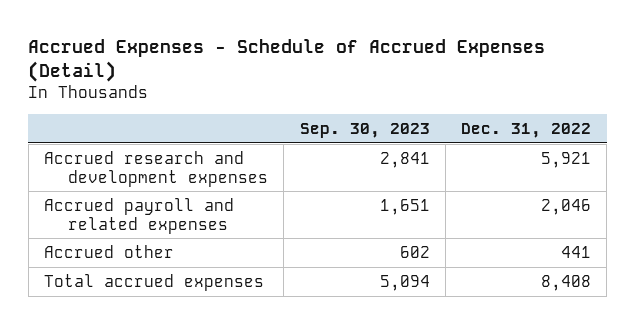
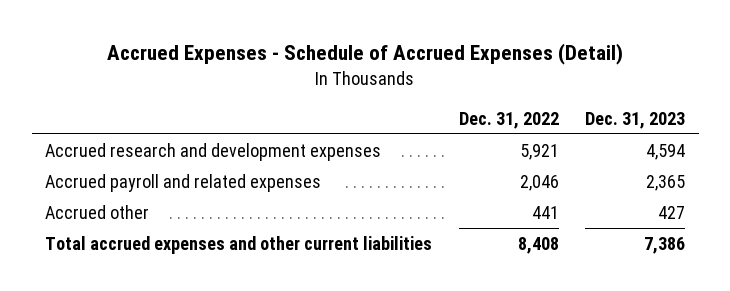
- | Sep. 30, 2023 | Dec. 31, 2022
+ | Dec. 31, 2022 | Dec. 31, 2023
- Total accrued expenses | 5,094 | 8,408
+ Total accrued expenses and other current liabilities | 8,408 | 7,386

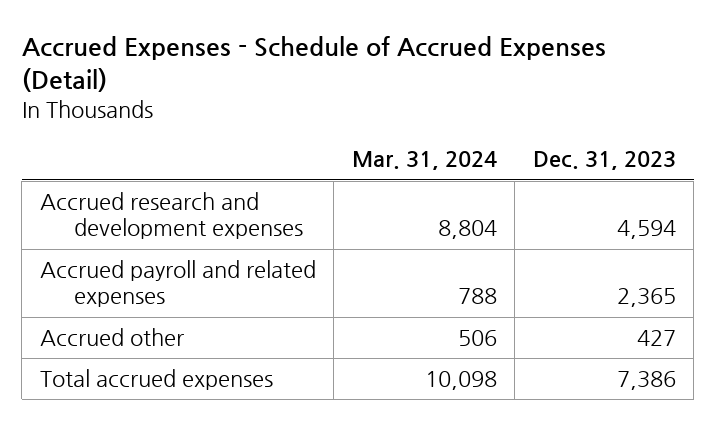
- | Dec. 31, 2022 | Dec. 31, 2023
+ | Mar. 31, 2024 | Dec. 31, 2023
- Total accrued expenses and other current liabilities | 8,408 | 7,386
+ Total accrued expenses | 10,098 | 7,386

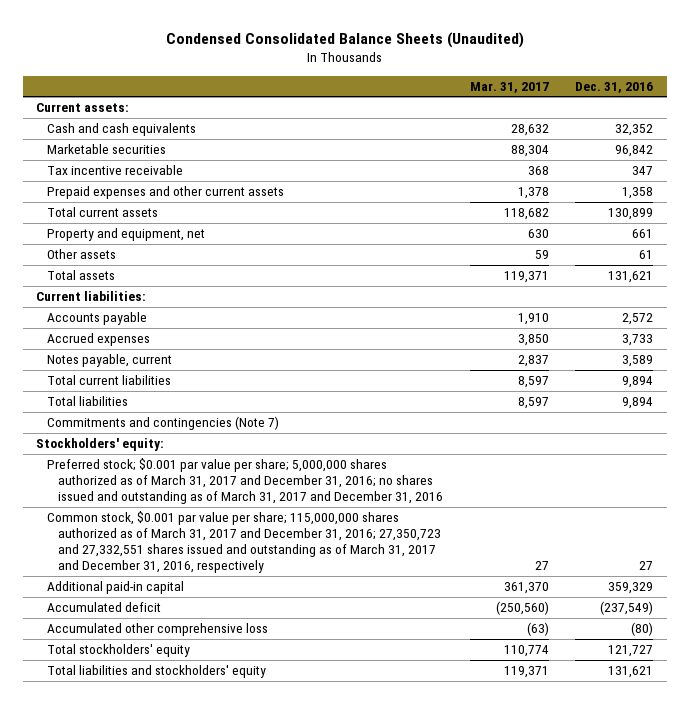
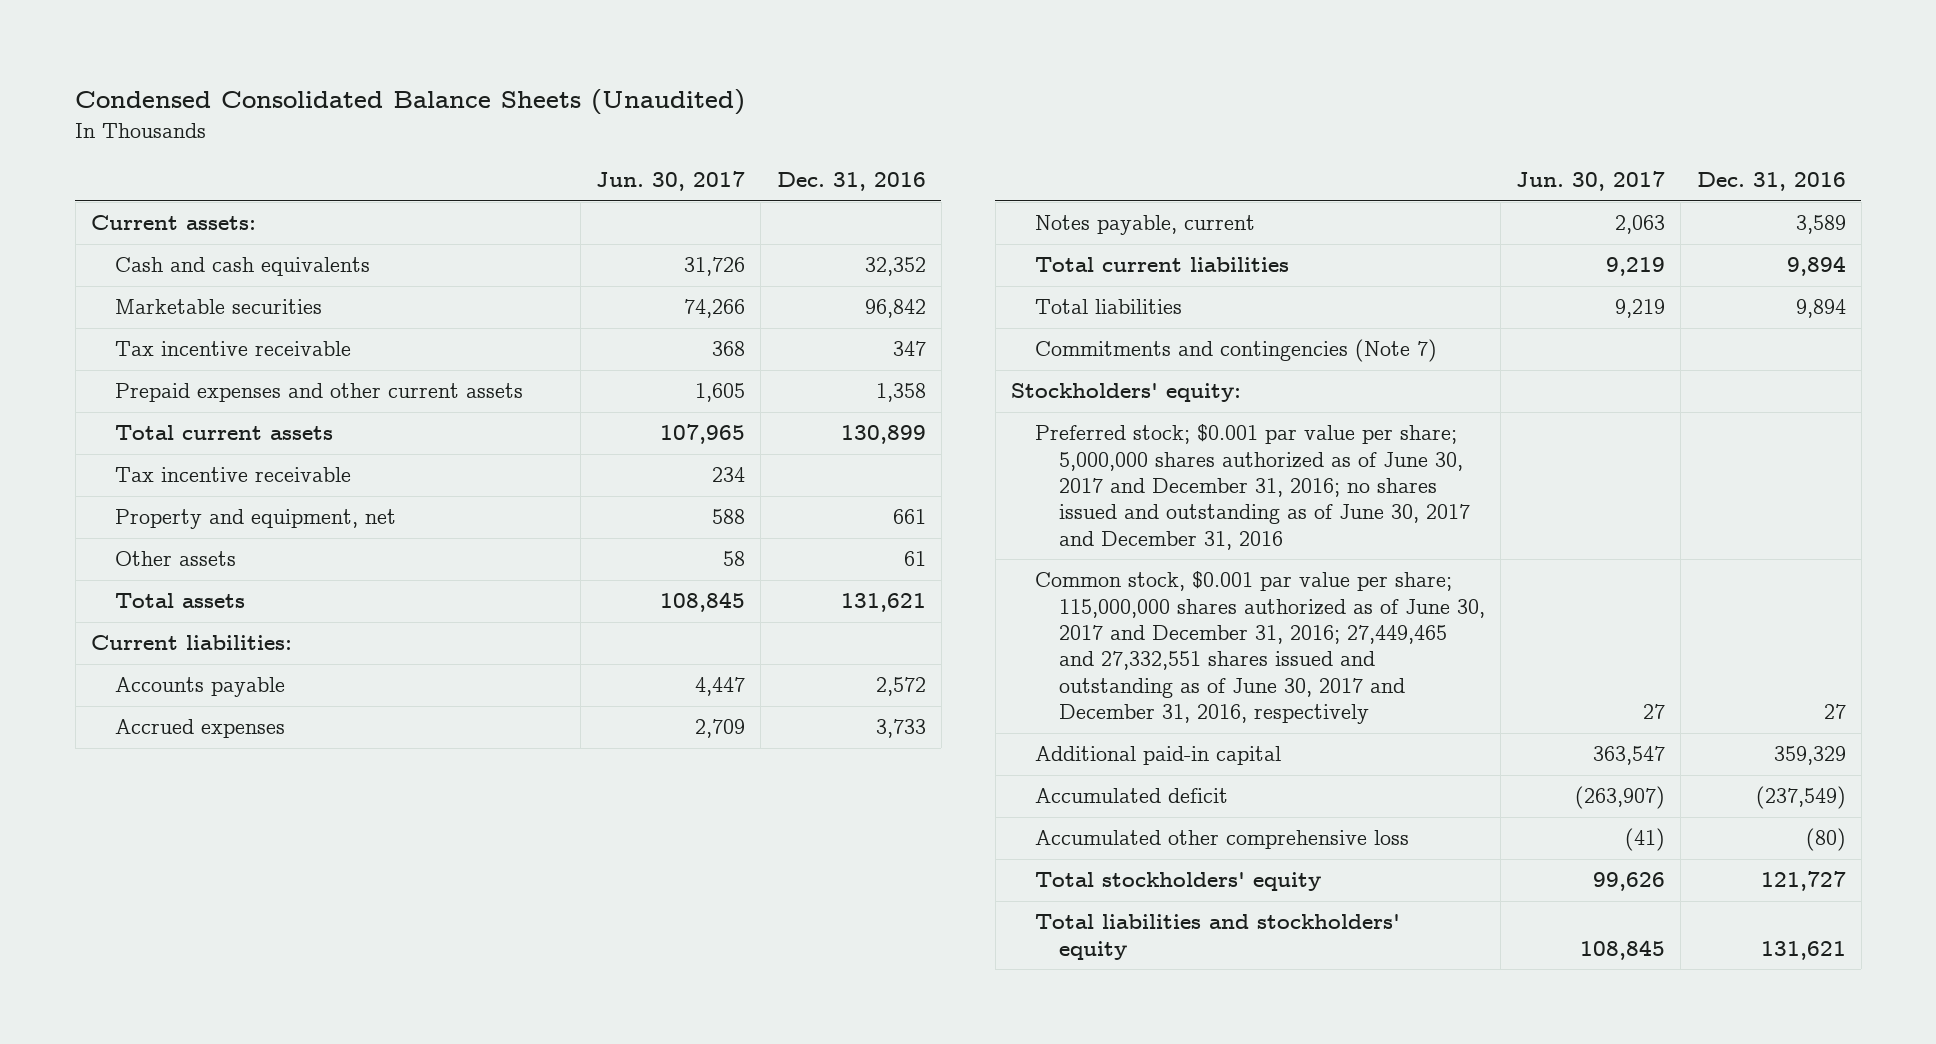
- | Mar. 31, 2017 | Dec. 31, 2016
+ | Jun. 30, 2017 | Dec. 31, 2016
+ Tax incentive receivable | 234 |
- Preferred stock; $0.001 par value per share; 5,000,000 shares authorized as of March 31, 2017 and December 31, 2016; no shares issued and outstanding as of March 31, 2017 and December 31, 2016
- Common stock, $0.001 par value per share; 115,000,000 shares authorized as of March 31, 2017 and December 31, 2016; 27,350,723 and 27,332,551 shares issued and outstanding as of March 31, 2017 and December 31, 2016, respectively | 27 | 27
+ Preferred stock; $0.001 par value per share; 5,000,000 shares authorized as of June 30, 2017 and December 31, 2016; no shares issued and outstanding as of June 30, 2017 and December 31, 2016
+ Common stock, $0.001 par value per share; 115,000,000 shares authorized as of June 30, 2017 and December 31, 2016; 27,449,465 and 27,332,551 shares issued and outstanding as of June 30, 2017 and December 31, 2016, respectively | 27 | 27

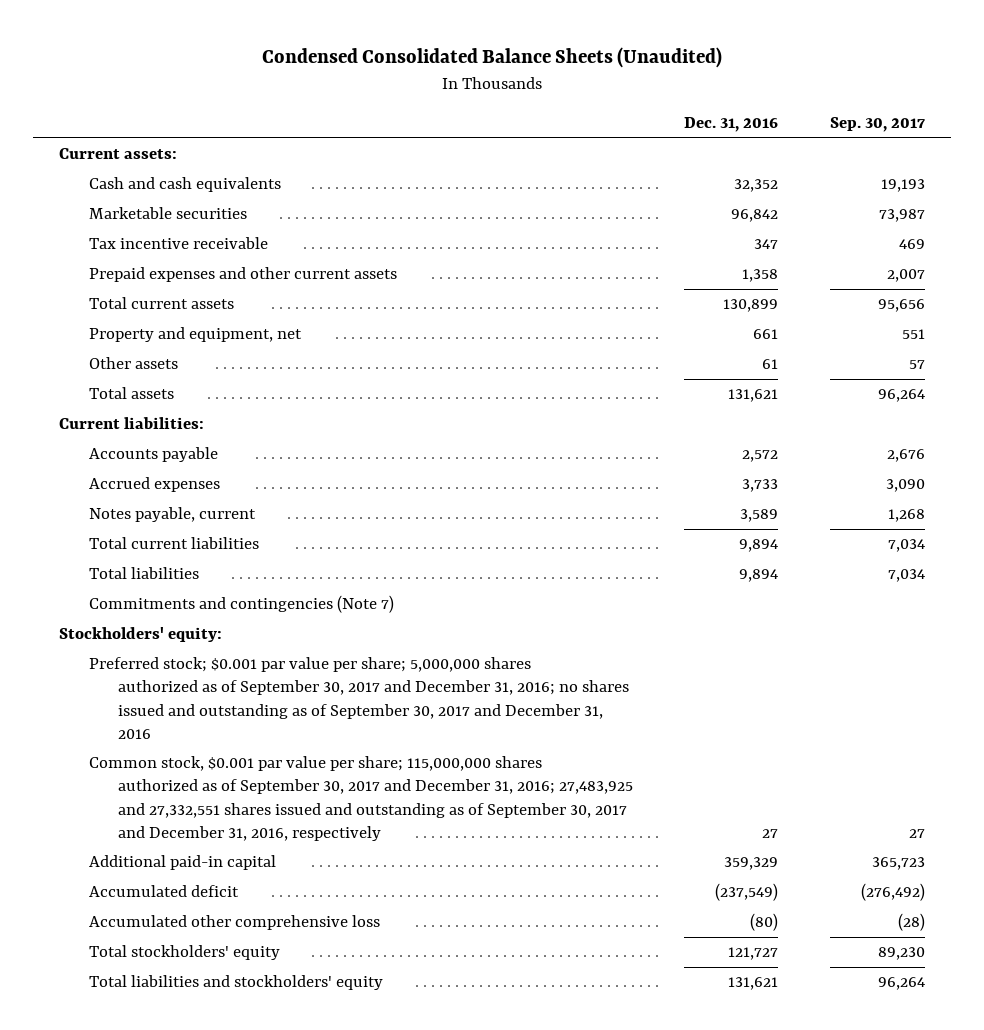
- | Jun. 30, 2017 | Dec. 31, 2016
+ | Dec. 31, 2016 | Sep. 30, 2017
- Tax incentive receivable | 234 |
- Preferred stock; $0.001 par value per share; 5,000,000 shares authorized as of June 30, 2017 and December 31, 2016; no shares issued and outstanding as of June 30, 2017 and December 31, 2016
- Common stock, $0.001 par value per share; 115,000,000 shares authorized as of June 30, 2017 and December 31, 2016; 27,449,465 and 27,332,551 shares issued and outstanding as of June 30, 2017 and December 31, 2016, respectively | 27 | 27
+ Preferred stock; $0.001 par value per share; 5,000,000 shares authorized as of September 30, 2017 and December 31, 2016; no shares issued and outstanding as of September 30, 2017 and December 31, 2016
+ Common stock, $0.001 par value per share; 115,000,000 shares authorized as of September 30, 2017 and December 31, 2016; 27,483,925 and 27,332,551 shares issued and outstanding as of September 30, 2017 and December 31, 2016, respectively | 27 | 27

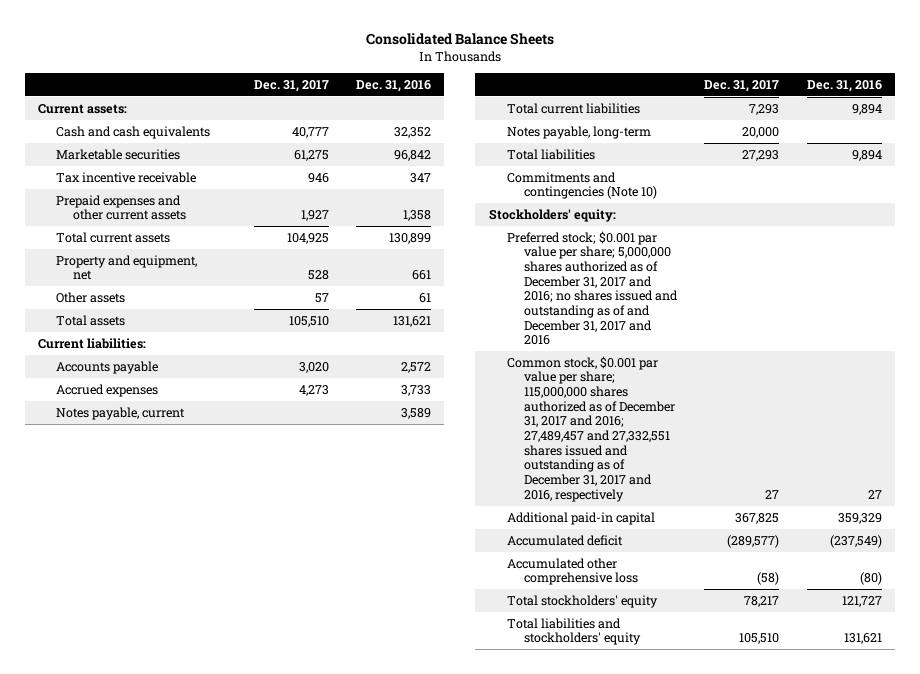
- Condensed Consolidated Balance Sheets (Unaudited)
+ Consolidated Balance Sheets
- | Dec. 31, 2016 | Sep. 30, 2017
+ | Dec. 31, 2017 | Dec. 31, 2016
+ Notes payable, long-term | 20,000 |
- Commitments and contingencies (Note 7)
+ Commitments and contingencies (Note 10)
- Preferred stock; $0.001 par value per share; 5,000,000 shares authorized as of September 30, 2017 and December 31, 2016; no shares issued and outstanding as of September 30, 2017 and December 31, 2016
- Common stock, $0.001 par value per share; 115,000,000 shares authorized as of September 30, 2017 and December 31, 2016; 27,483,925 and 27,332,551 shares issued and outstanding as of September 30, 2017 and December 31, 2016, respectively | 27 | 27
+ Preferred stock; $0.001 par value per share; 5,000,000 shares authorized as of December 31, 2017 and 2016; no shares issued and outstanding as of and December 31, 2017 and 2016
+ Common stock, $0.001 par value per share; 115,000,000 shares authorized as of December 31, 2017 and 2016; 27,489,457 and 27,332,551 shares issued and outstanding as of December 31, 2017 and 2016, respectively | 27 | 27

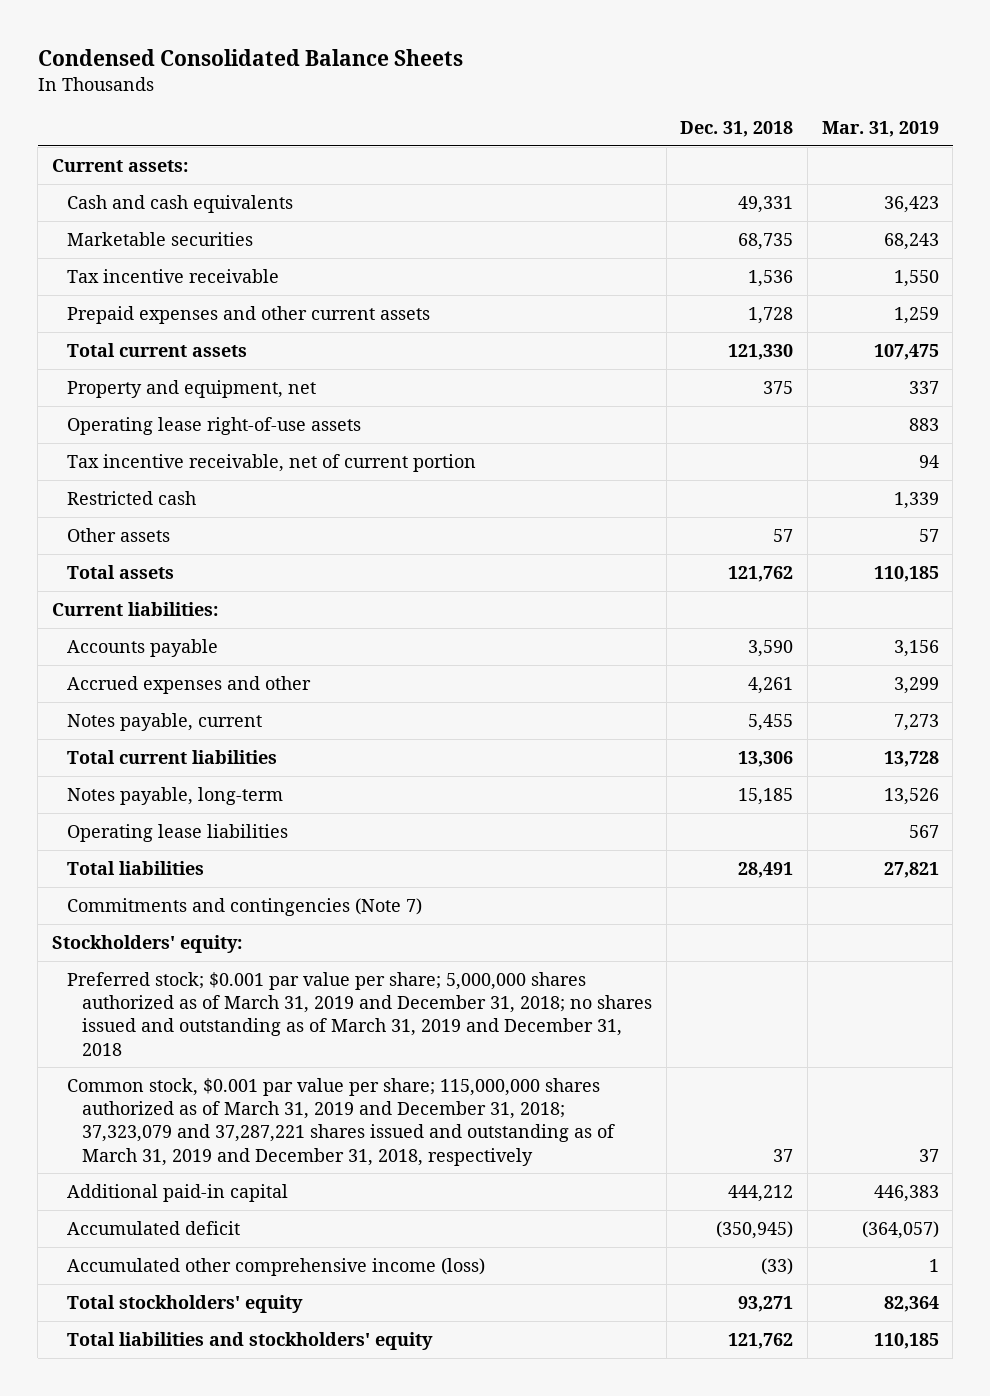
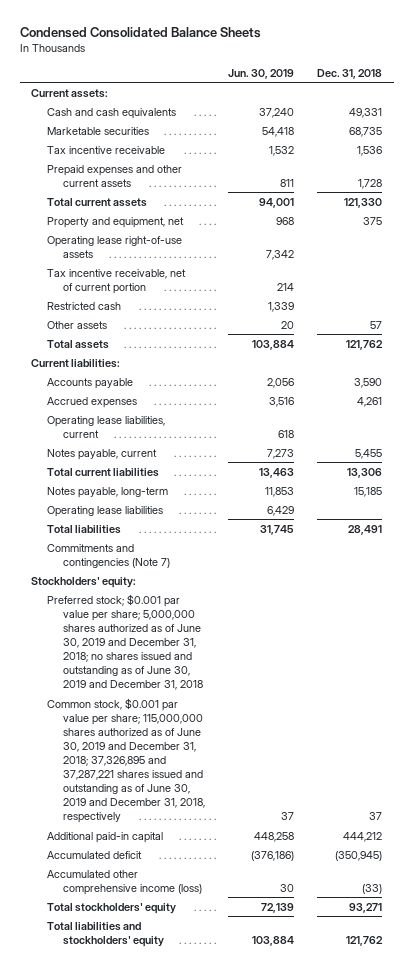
- | Dec. 31, 2018 | Mar. 31, 2019
+ | Jun. 30, 2019 | Dec. 31, 2018
- Accrued expenses and other | 4,261 | 3,299
+ Accrued expenses | 3,516 | 4,261
+ Operating lease liabilities, current | 618 |
- Preferred stock; $0.001 par value per share; 5,000,000 shares authorized as of March 31, 2019 and December 31, 2018; no shares issued and outstanding as of March 31, 2019 and December 31, 2018
- Common stock, $0.001 par value per share; 115,000,000 shares authorized as of March 31, 2019 and December 31, 2018; 37,323,079 and 37,287,221 shares issued and outstanding as of March 31, 2019 and December 31, 2018, respectively | 37 | 37
+ Preferred stock; $0.001 par value per share; 5,000,000 shares authorized as of June 30, 2019 and December 31, 2018; no shares issued and outstanding as of June 30, 2019 and December 31, 2018
+ Common stock, $0.001 par value per share; 115,000,000 shares authorized as of June 30, 2019 and December 31, 2018; 37,326,895 and 37,287,221 shares issued and outstanding as of June 30, 2019 and December 31, 2018, respectively | 37 | 37

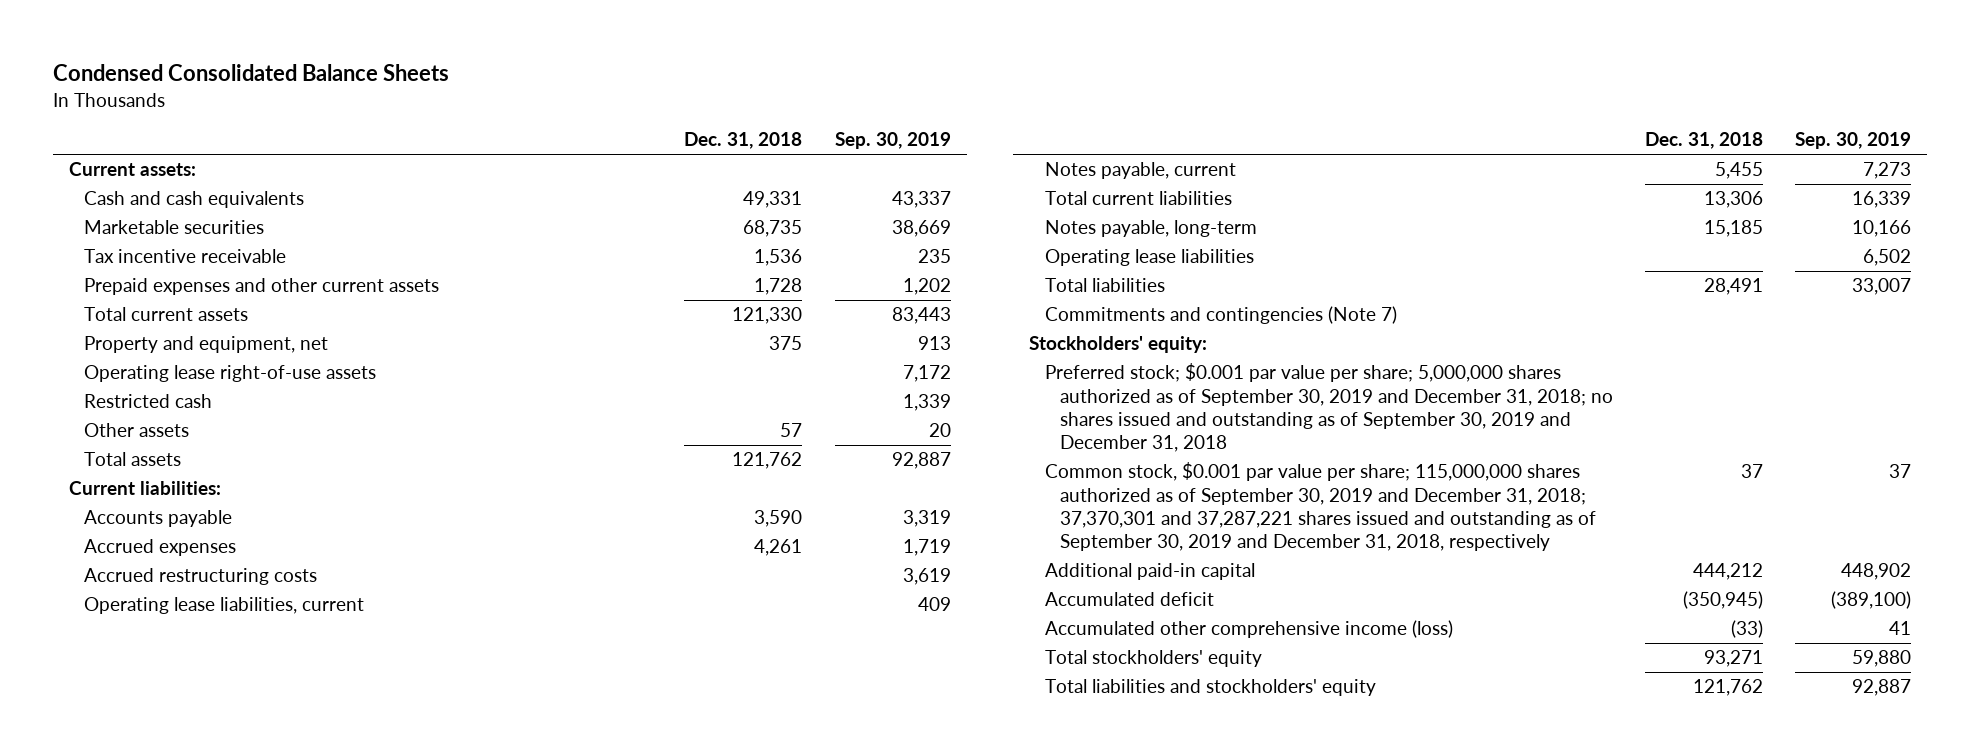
- | Jun. 30, 2019 | Dec. 31, 2018
+ | Dec. 31, 2018 | Sep. 30, 2019
- Tax incentive receivable, net of current portion | 214 |
+ Accrued restructuring costs | | 3,619
- Preferred stock; $0.001 par value per share; 5,000,000 shares authorized as of June 30, 2019 and December 31, 2018; no shares issued and outstanding as of June 30, 2019 and December 31, 2018
- Common stock, $0.001 par value per share; 115,000,000 shares authorized as of June 30, 2019 and December 31, 2018; 37,326,895 and 37,287,221 shares issued and outstanding as of June 30, 2019 and December 31, 2018, respectively | 37 | 37
+ Preferred stock; $0.001 par value per share; 5,000,000 shares authorized as of September 30, 2019 and December 31, 2018; no shares issued and outstanding as of September 30, 2019 and December 31, 2018
+ Common stock, $0.001 par value per share; 115,000,000 shares authorized as of September 30, 2019 and December 31, 2018; 37,370,301 and 37,287,221 shares issued and outstanding as of September 30, 2019 and December 31, 2018, respectively | 37 | 37

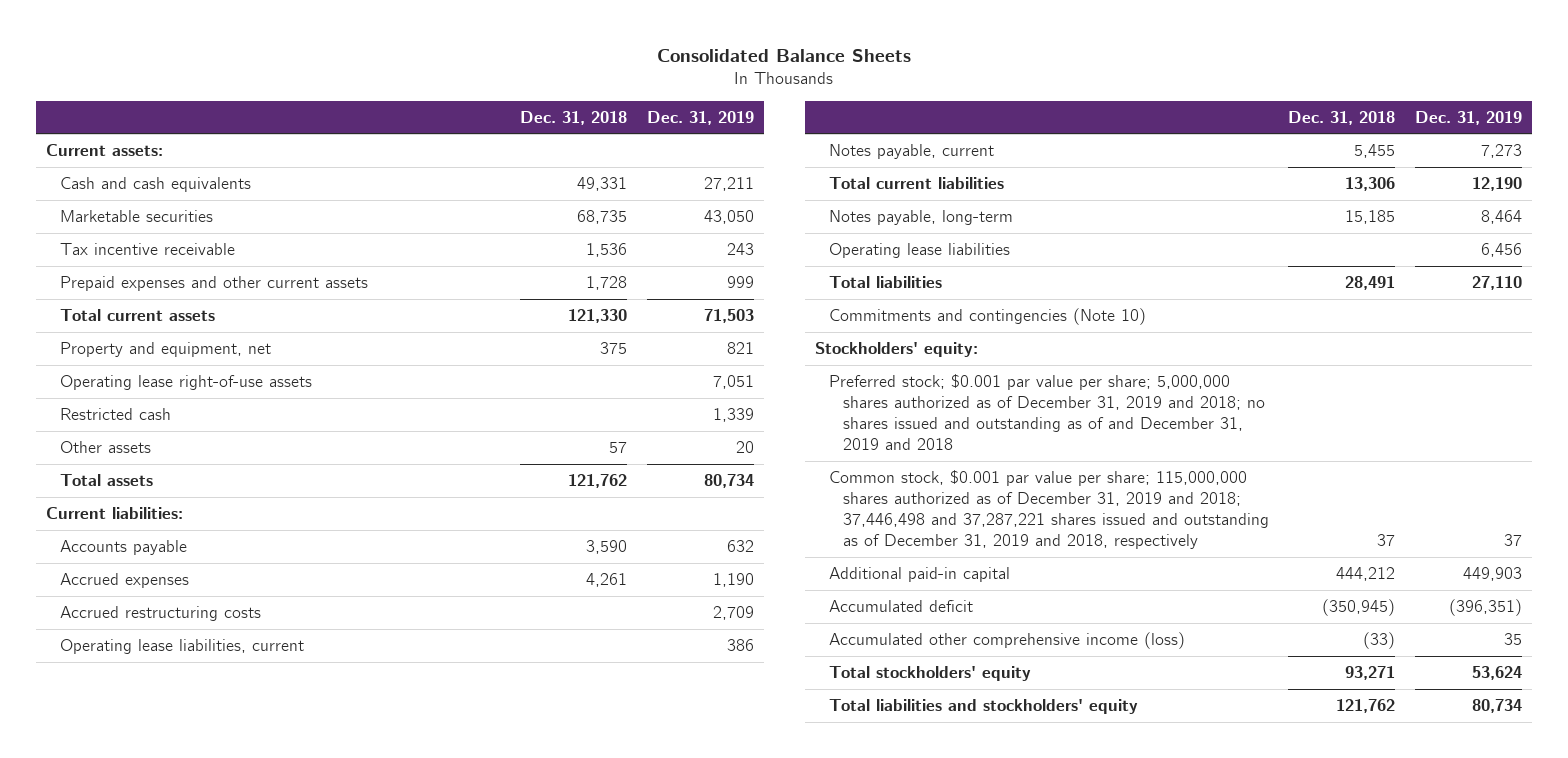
- Condensed Consolidated Balance Sheets
+ Consolidated Balance Sheets
- | Dec. 31, 2018 | Sep. 30, 2019
+ | Dec. 31, 2018 | Dec. 31, 2019
- Commitments and contingencies (Note 7)
+ Commitments and contingencies (Note 10)
- Preferred stock; $0.001 par value per share; 5,000,000 shares authorized as of September 30, 2019 and December 31, 2018; no shares issued and outstanding as of September 30, 2019 and December 31, 2018
- Common stock, $0.001 par value per share; 115,000,000 shares authorized as of September 30, 2019 and December 31, 2018; 37,370,301 and 37,287,221 shares issued and outstanding as of September 30, 2019 and December 31, 2018, respectively | 37 | 37
+ Preferred stock; $0.001 par value per share; 5,000,000 shares authorized as of December 31, 2019 and 2018; no shares issued and outstanding as of and December 31, 2019 and 2018
+ Common stock, $0.001 par value per share; 115,000,000 shares authorized as of December 31, 2019 and 2018; 37,446,498 and 37,287,221 shares issued and outstanding as of December 31, 2019 and 2018, respectively | 37 | 37

